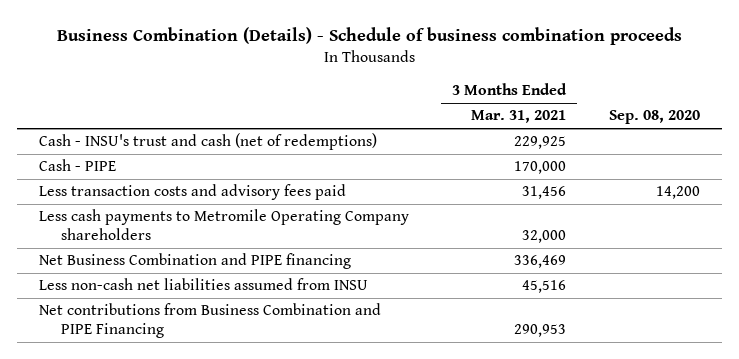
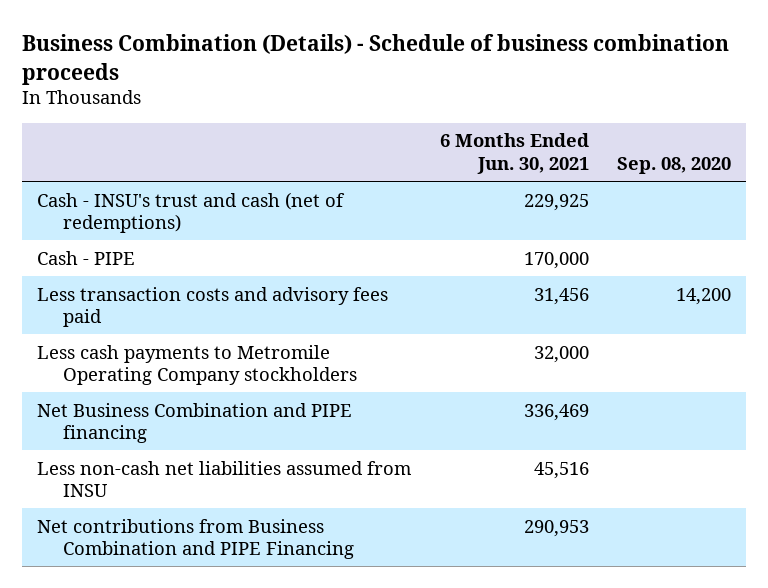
- | 3 Months Ended Mar. 31, 2021 | Sep. 08, 2020
+ | 6 Months Ended Jun. 30, 2021 | Sep. 08, 2020
- Less cash payments to Metromile Operating Company shareholders | 32,000 |
+ Less cash payments to Metromile Operating Company stockholders | 32,000 |

